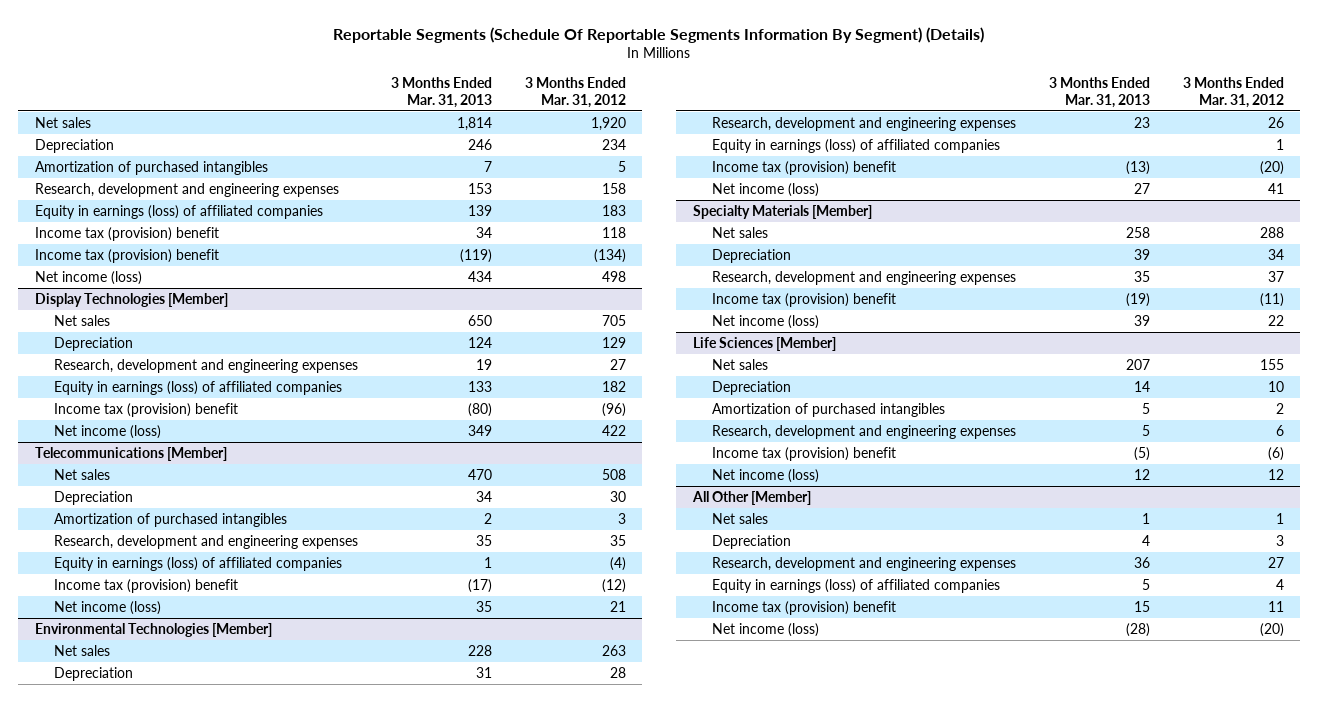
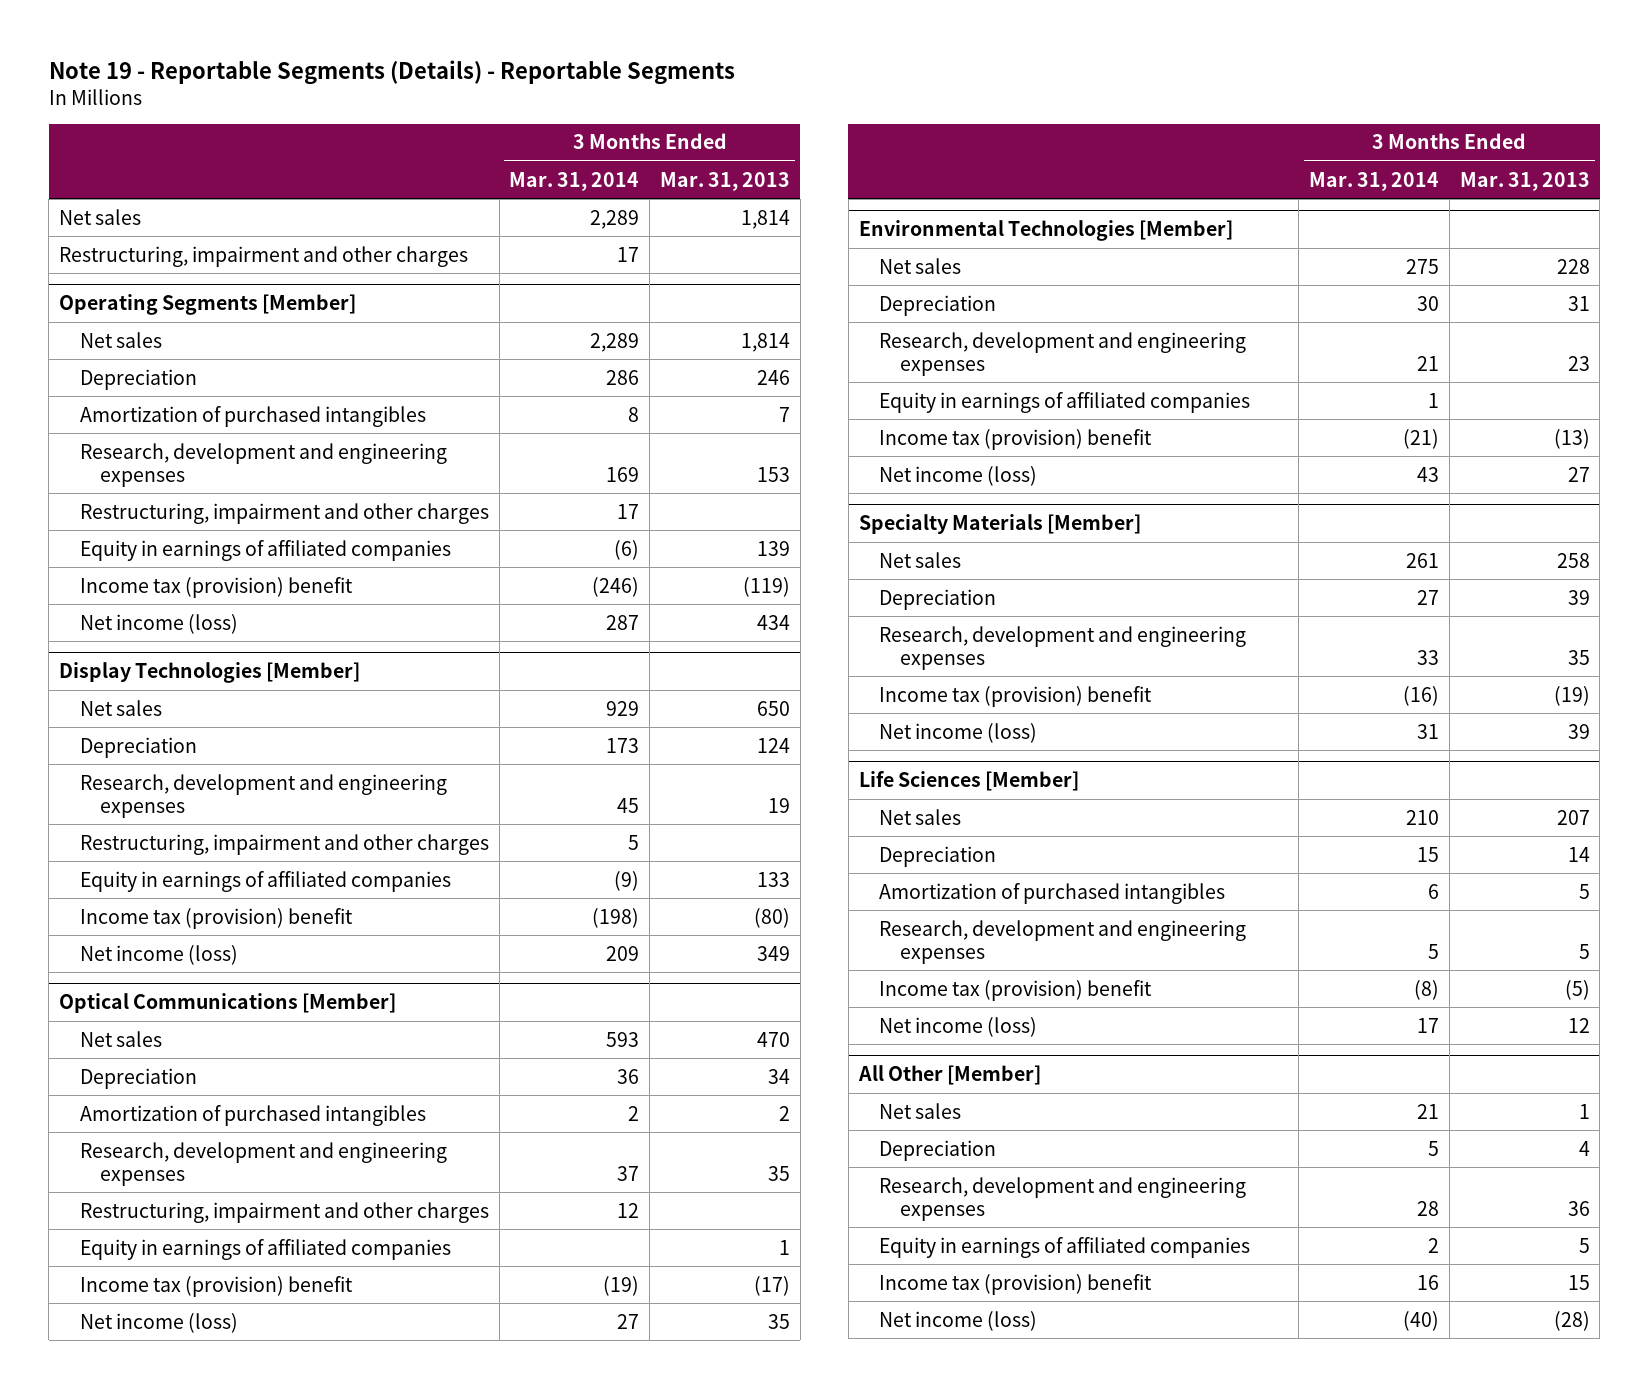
- Reportable Segments (Schedule Of Reportable Segments Information By Segment) (Details)
+ Note 19 - Reportable Segments (Details) - Reportable Segments
- | 3 Months Ended Mar. 31, 2013 | 3 Months Ended Mar. 31, 2012
+ | 3 Months Ended Mar. 31, 2014 | 3 Months Ended Mar. 31, 2013
+ Restructuring, impairment and other charges | 17 |
+ Operating Segments [Member]
+ Net sales | 2,289 | 1,814
- Equity in earnings (loss) of affiliated companies | 139 | 183
- Income tax (provision) benefit | 34 | 118
+ Restructuring, impairment and other charges | 17 |
+ Equity in earnings of affiliated companies | (6) | 139
@ Display Technologies [Member]
- Equity in earnings (loss) of affiliated companies | 133 | 182
+ Restructuring, impairment and other charges | 5 |
+ Equity in earnings of affiliated companies | (9) | 133
- Telecommunications [Member]
+ Optical Communications [Member]
- Equity in earnings (loss) of affiliated companies | 1 | (4)
+ Restructuring, impairment and other charges | 12 |
+ Equity in earnings of affiliated companies | | 1
@ Environmental Technologies [Member]
- Equity in earnings (loss) of affiliated companies | | 1
+ Equity in earnings of affiliated companies | 1 |
@ All Other [Member]
- Equity in earnings (loss) of affiliated companies | 5 | 4
+ Equity in earnings of affiliated companies | 2 | 5

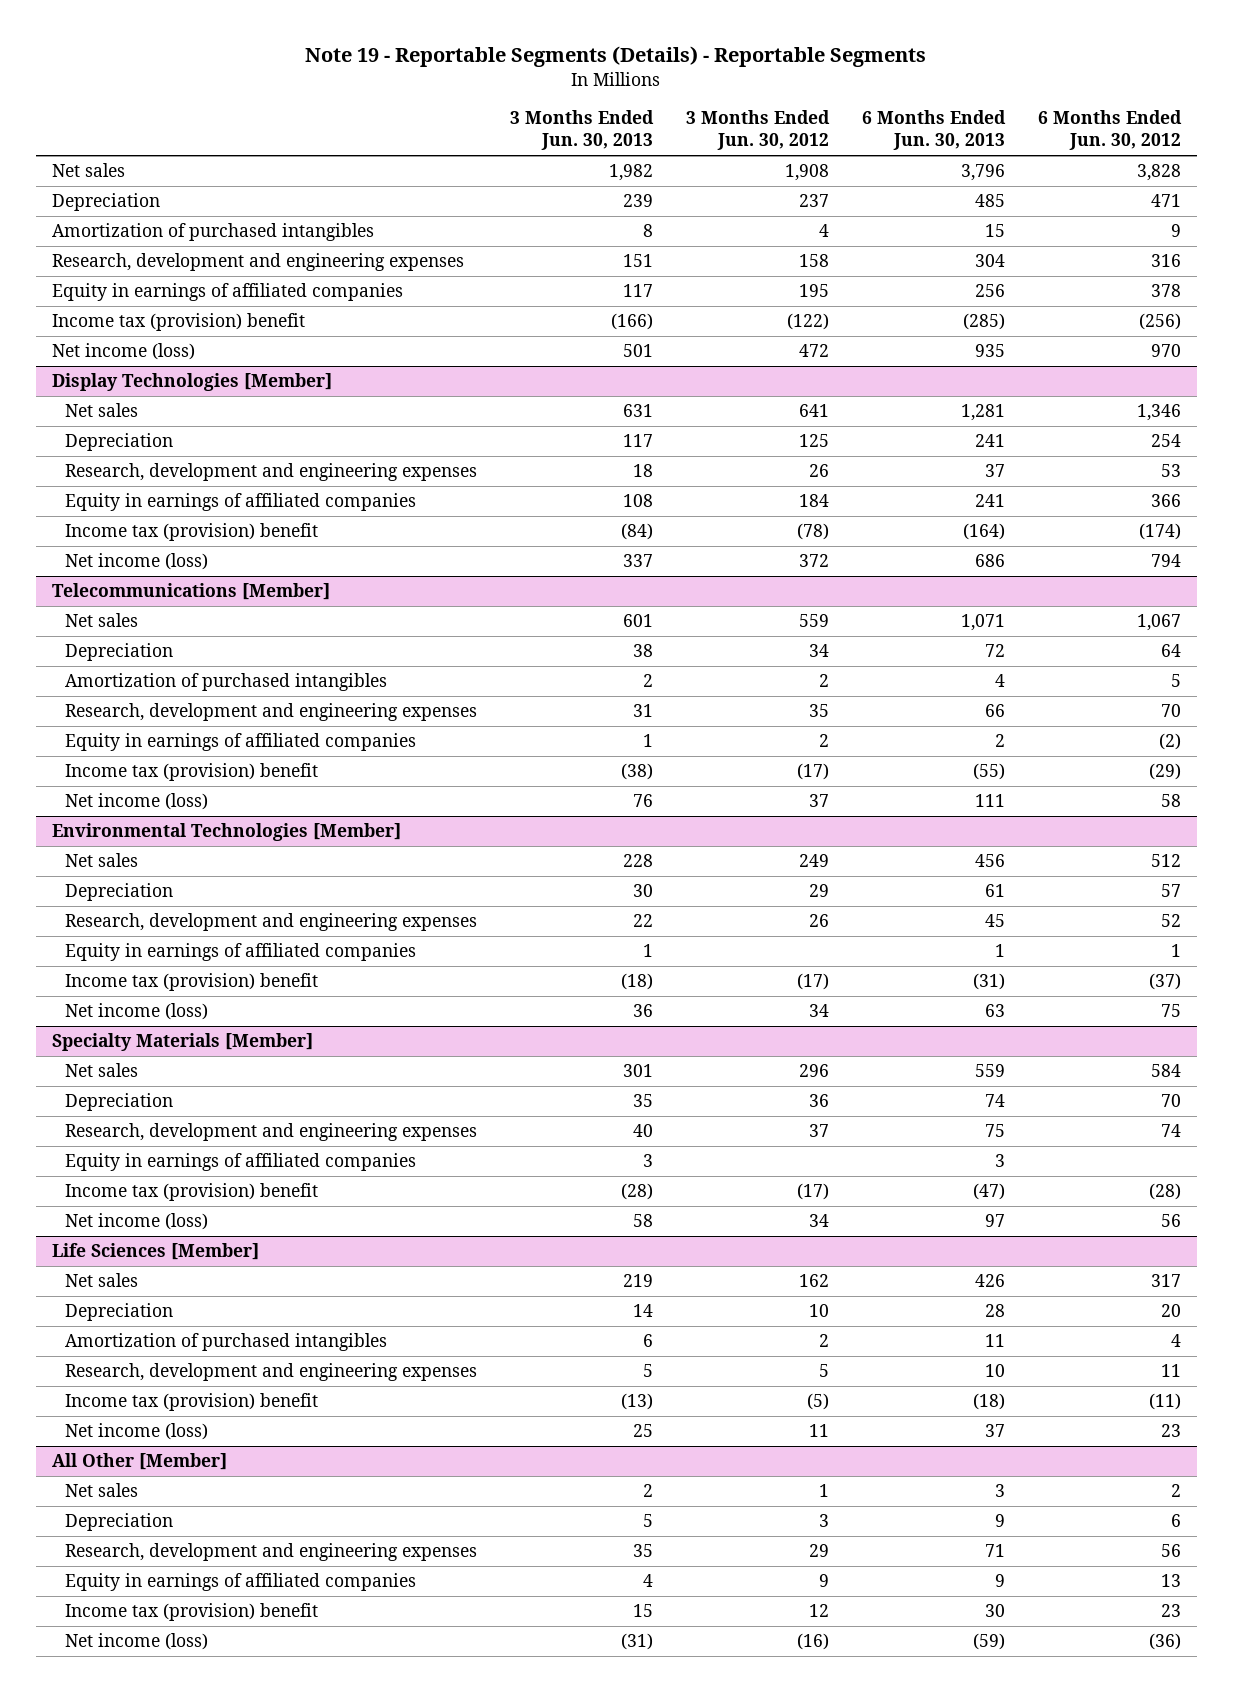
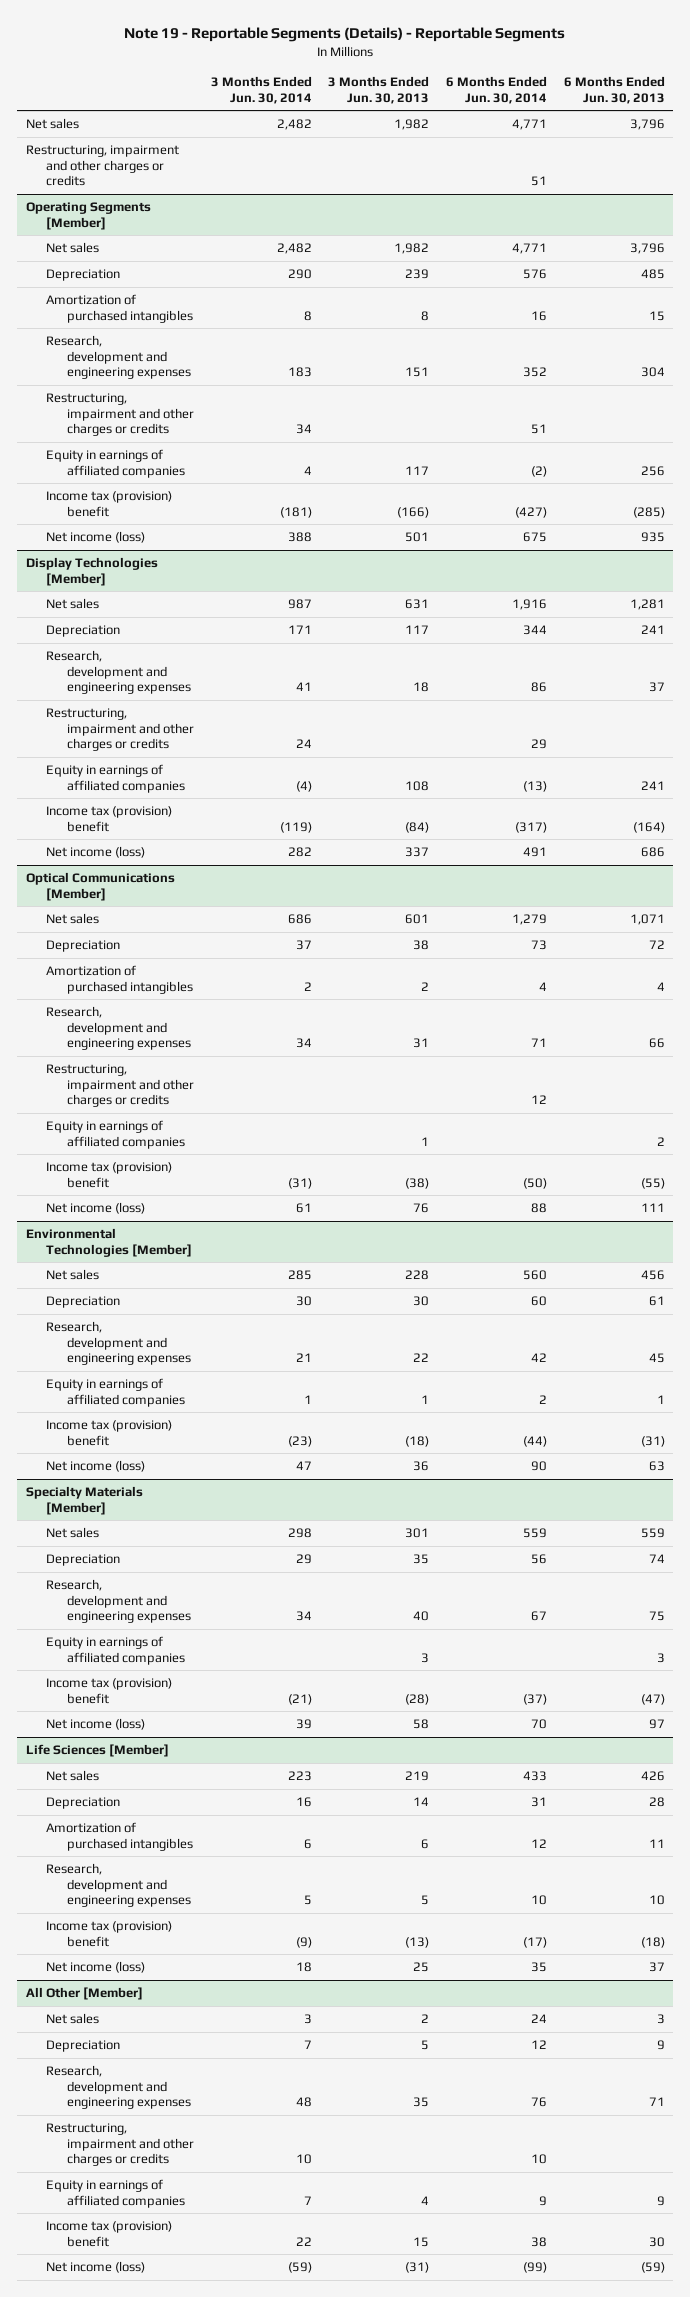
- | 3 Months Ended Jun. 30, 2013 | 3 Months Ended Jun. 30, 2012 | 6 Months Ended Jun. 30, 2013 | 6 Months Ended Jun. 30, 2012
+ | 3 Months Ended Jun. 30, 2014 | 3 Months Ended Jun. 30, 2013 | 6 Months Ended Jun. 30, 2014 | 6 Months Ended Jun. 30, 2013
+ Restructuring, impairment and other charges or credits | | | 51 |
+ Operating Segments [Member]
+ Net sales | 2,482 | 1,982 | 4,771 | 3,796
+ Restructuring, impairment and other charges or credits | 34 | | 51 |
@ Display Technologies [Member]
+ Restructuring, impairment and other charges or credits | 24 | | 29 |
- Telecommunications [Member]
+ Optical Communications [Member]
+ Restructuring, impairment and other charges or credits | | | 12 |
@ All Other [Member]
+ Restructuring, impairment and other charges or credits | 10 | | 10 |

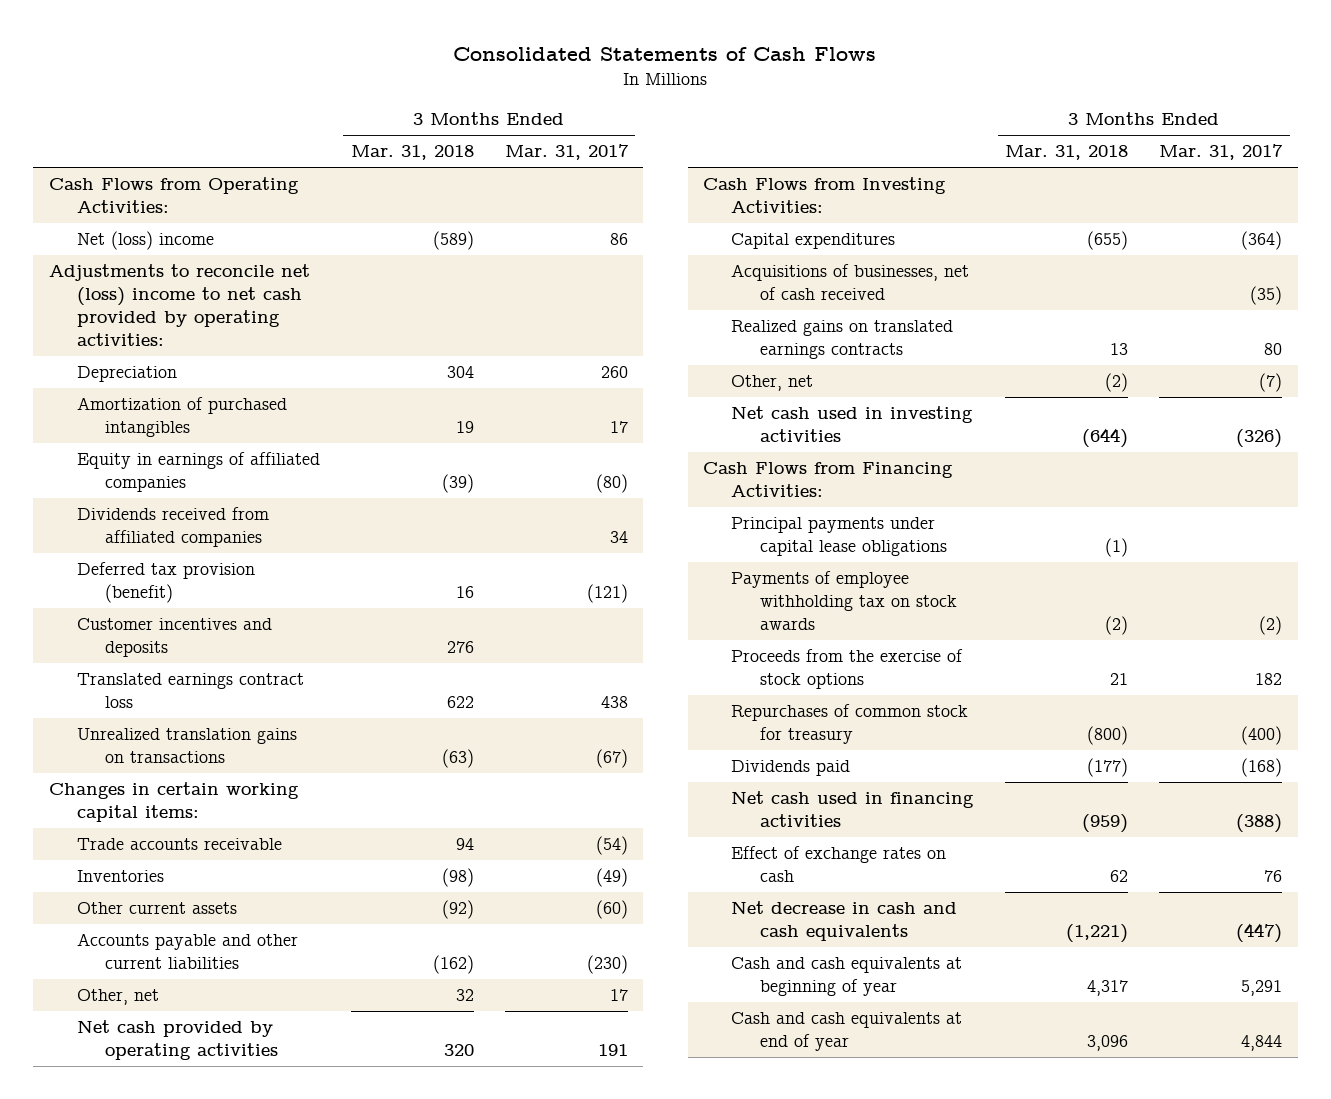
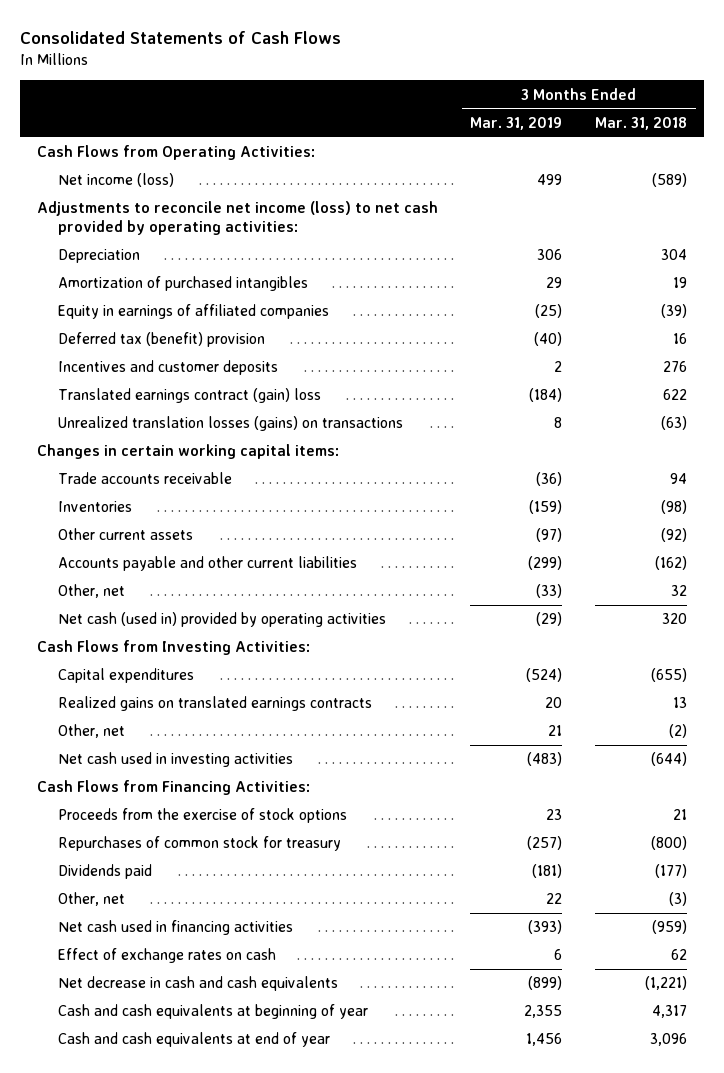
- | 3 Months Ended Mar. 31, 2018 | 3 Months Ended Mar. 31, 2017
+ | 3 Months Ended Mar. 31, 2019 | 3 Months Ended Mar. 31, 2018
- Net (loss) income | (589) | 86
- Adjustments to reconcile net (loss) income to net cash provided by operating activities:
+ Net income (loss) | 499 | (589)
+ Adjustments to reconcile net income (loss) to net cash provided by operating activities:
- Dividends received from affiliated companies | | 34
- Deferred tax provision (benefit) | 16 | (121)
- Customer incentives and deposits | 276 |
- Translated earnings contract loss | 622 | 438
- Unrealized translation gains on transactions | (63) | (67)
+ Deferred tax (benefit) provision | (40) | 16
+ Incentives and customer deposits | 2 | 276
+ Translated earnings contract (gain) loss | (184) | 622
+ Unrealized translation losses (gains) on transactions | 8 | (63)
- Net cash provided by operating activities | 320 | 191
+ Net cash (used in) provided by operating activities | (29) | 320
- Acquisitions of businesses, net of cash received | | (35)
- Principal payments under capital lease obligations | (1) |
- Payments of employee withholding tax on stock awards | (2) | (2)
+ Other, net | 22 | (3)

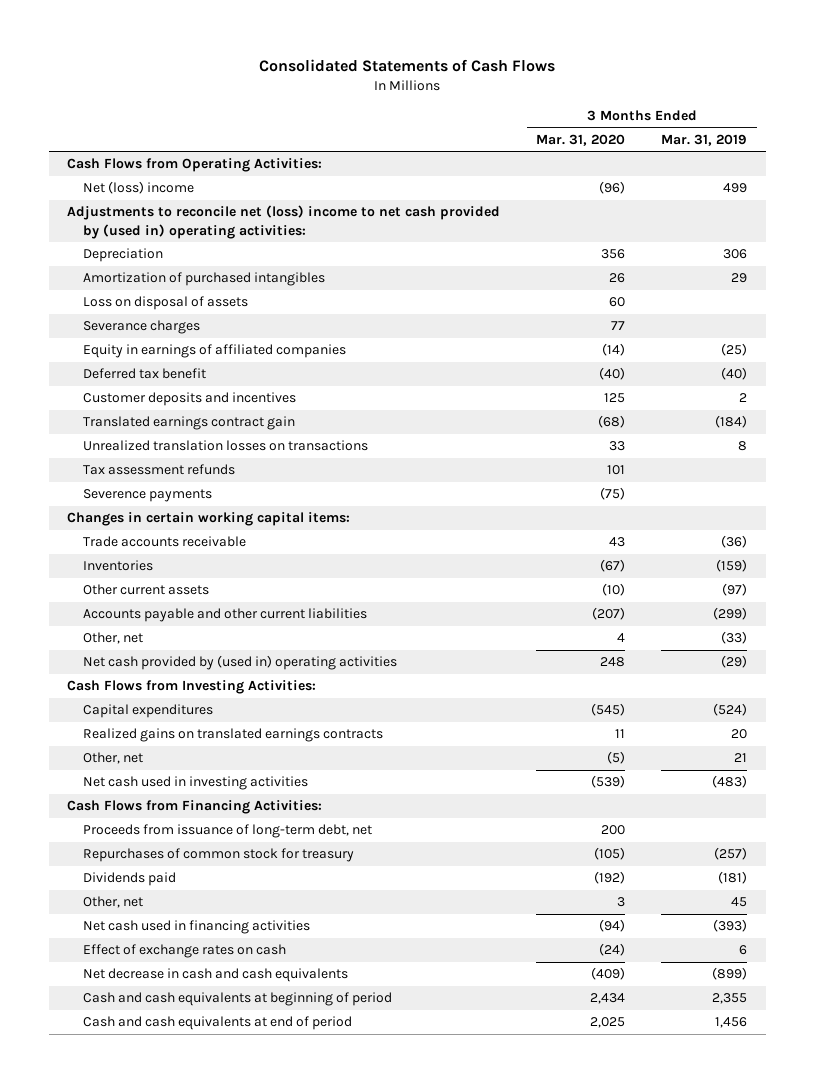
- | 3 Months Ended Mar. 31, 2019 | 3 Months Ended Mar. 31, 2018
+ | 3 Months Ended Mar. 31, 2020 | 3 Months Ended Mar. 31, 2019
- Net income (loss) | 499 | (589)
- Adjustments to reconcile net income (loss) to net cash provided by operating activities:
+ Net (loss) income | (96) | 499
+ Adjustments to reconcile net (loss) income to net cash provided by (used in) operating activities:
+ Loss on disposal of assets | 60 |
+ Severance charges | 77 |
- Deferred tax (benefit) provision | (40) | 16
- Incentives and customer deposits | 2 | 276
- Translated earnings contract (gain) loss | (184) | 622
- Unrealized translation losses (gains) on transactions | 8 | (63)
+ Deferred tax benefit | (40) | (40)
+ Customer deposits and incentives | 125 | 2
+ Translated earnings contract gain | (68) | (184)
+ Unrealized translation losses on transactions | 33 | 8
+ Tax assessment refunds | 101 |
+ Severence payments | (75) |
- Net cash (used in) provided by operating activities | (29) | 320
+ Net cash provided by (used in) operating activities | 248 | (29)
- Proceeds from the exercise of stock options | 23 | 21
+ Proceeds from issuance of long-term debt, net | 200 |
- Other, net | 22 | (3)
+ Other, net | 3 | 45
- Cash and cash equivalents at beginning of year | 2,355 | 4,317
- Cash and cash equivalents at end of year | 1,456 | 3,096
+ Cash and cash equivalents at beginning of period | 2,434 | 2,355
+ Cash and cash equivalents at end of period | 2,025 | 1,456

